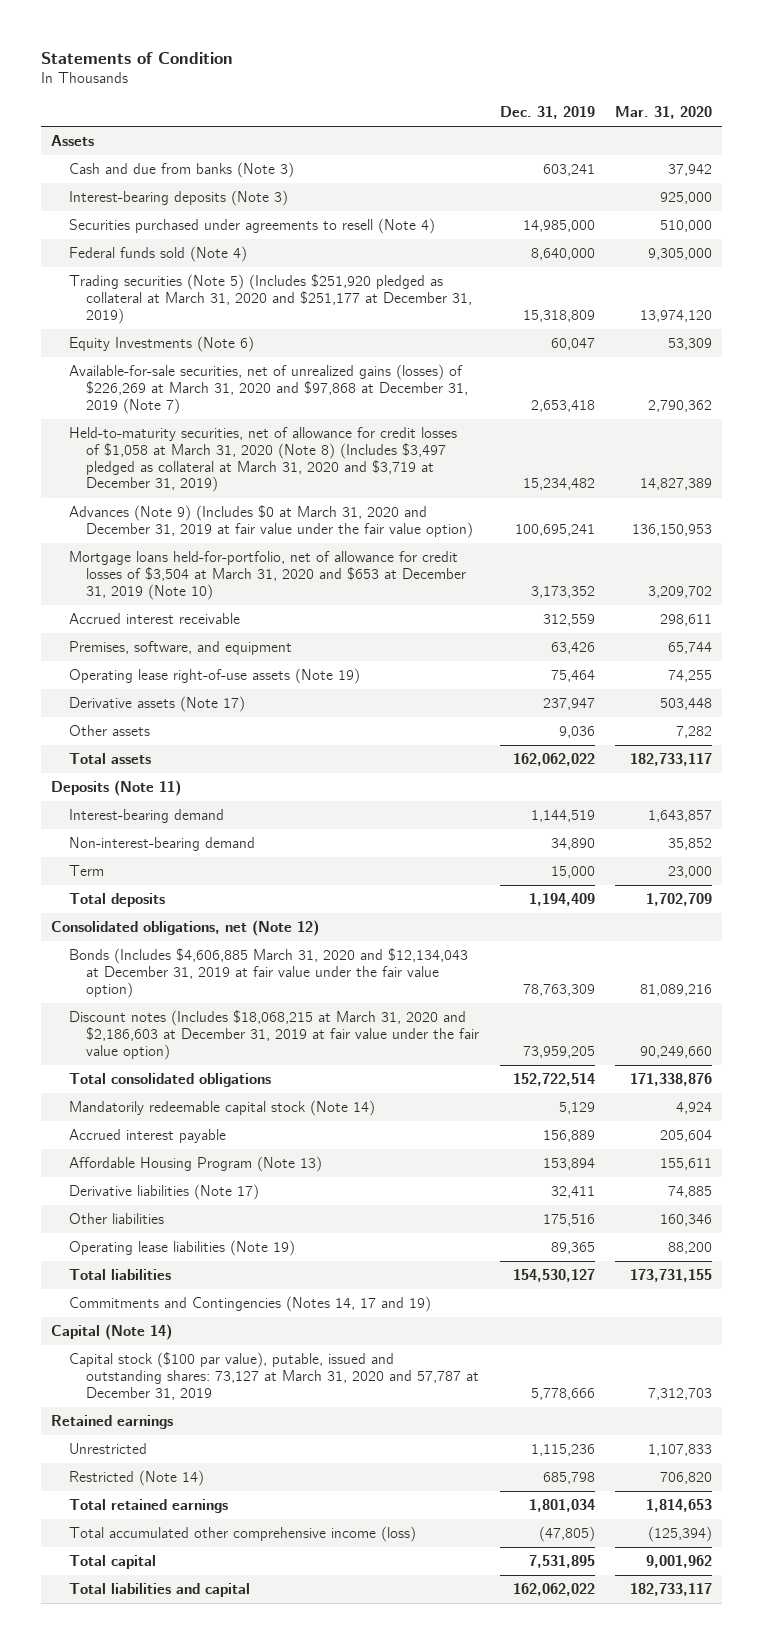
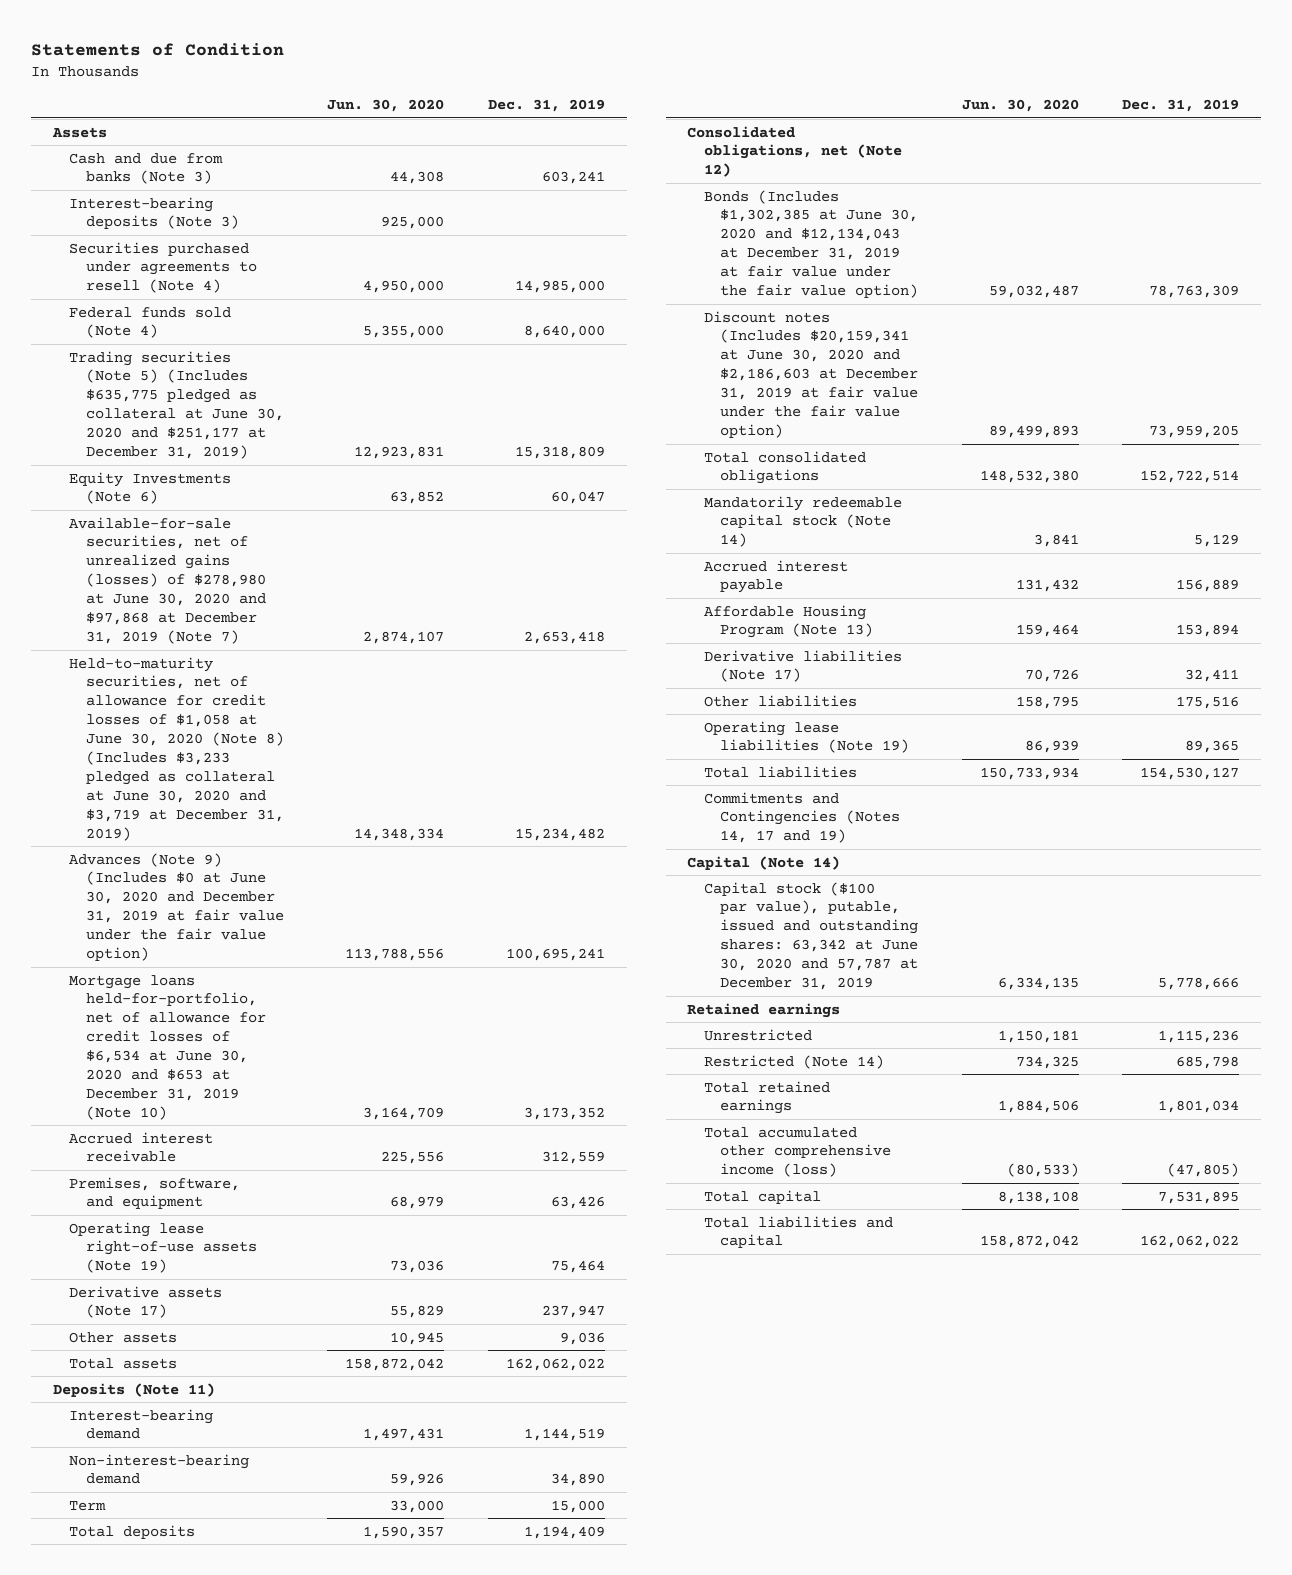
- | Dec. 31, 2019 | Mar. 31, 2020
+ | Jun. 30, 2020 | Dec. 31, 2019
- Trading securities (Note 5) (Includes $251,920 pledged as collateral at March 31, 2020 and $251,177 at December 31, 2019) | 15,318,809 | 13,974,120
+ Trading securities (Note 5) (Includes $635,775 pledged as collateral at June 30, 2020 and $251,177 at December 31, 2019) | 12,923,831 | 15,318,809
- Available-for-sale securities, net of unrealized gains (losses) of $226,269 at March 31, 2020 and $97,868 at December 31, 2019 (Note 7) | 2,653,418 | 2,790,362
- Held-to-maturity securities, net of allowance for credit losses of $1,058 at March 31, 2020 (Note 8) (Includes $3,497 pledged as collateral at March 31, 2020 and $3,719 at December 31, 2019) | 15,234,482 | 14,827,389
- Advances (Note 9) (Includes $0 at March 31, 2020 and December 31, 2019 at fair value under the fair value option) | 100,695,241 | 136,150,953
- Mortgage loans held-for-portfolio, net of allowance for credit losses of $3,504 at March 31, 2020 and $653 at December 31, 2019 (Note 10) | 3,173,352 | 3,209,702
+ Available-for-sale securities, net of unrealized gains (losses) of $278,980 at June 30, 2020 and $97,868 at December 31, 2019 (Note 7) | 2,874,107 | 2,653,418
+ Held-to-maturity securities, net of allowance for credit losses of $1,058 at June 30, 2020 (Note 8) (Includes $3,233 pledged as collateral at June 30, 2020 and $3,719 at December 31, 2019) | 14,348,334 | 15,234,482
+ Advances (Note 9) (Includes $0 at June 30, 2020 and December 31, 2019 at fair value under the fair value option) | 113,788,556 | 100,695,241
+ Mortgage loans held-for-portfolio, net of allowance for credit losses of $6,534 at June 30, 2020 and $653 at December 31, 2019 (Note 10) | 3,164,709 | 3,173,352
- Bonds (Includes $4,606,885 March 31, 2020 and $12,134,043 at December 31, 2019 at fair value under the fair value option) | 78,763,309 | 81,089,216
- Discount notes (Includes $18,068,215 at March 31, 2020 and $2,186,603 at December 31, 2019 at fair value under the fair value option) | 73,959,205 | 90,249,660
+ Bonds (Includes $1,302,385 at June 30, 2020 and $12,134,043 at December 31, 2019 at fair value under the fair value option) | 59,032,487 | 78,763,309
+ Discount notes (Includes $20,159,341 at June 30, 2020 and $2,186,603 at December 31, 2019 at fair value under the fair value option) | 89,499,893 | 73,959,205
- Capital stock ($100 par value), putable, issued and outstanding shares: 73,127 at March 31, 2020 and 57,787 at December 31, 2019 | 5,778,666 | 7,312,703
+ Capital stock ($100 par value), putable, issued and outstanding shares: 63,342 at June 30, 2020 and 57,787 at December 31, 2019 | 6,334,135 | 5,778,666

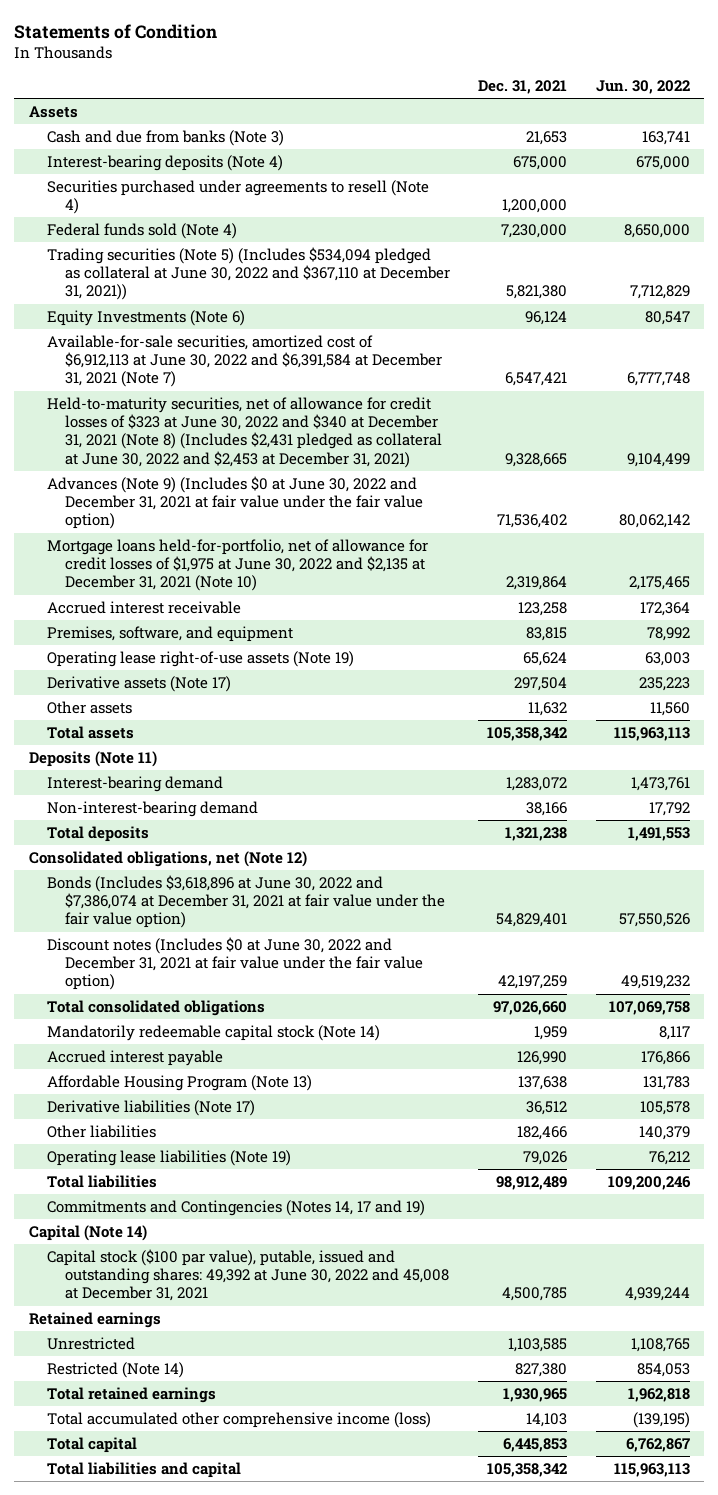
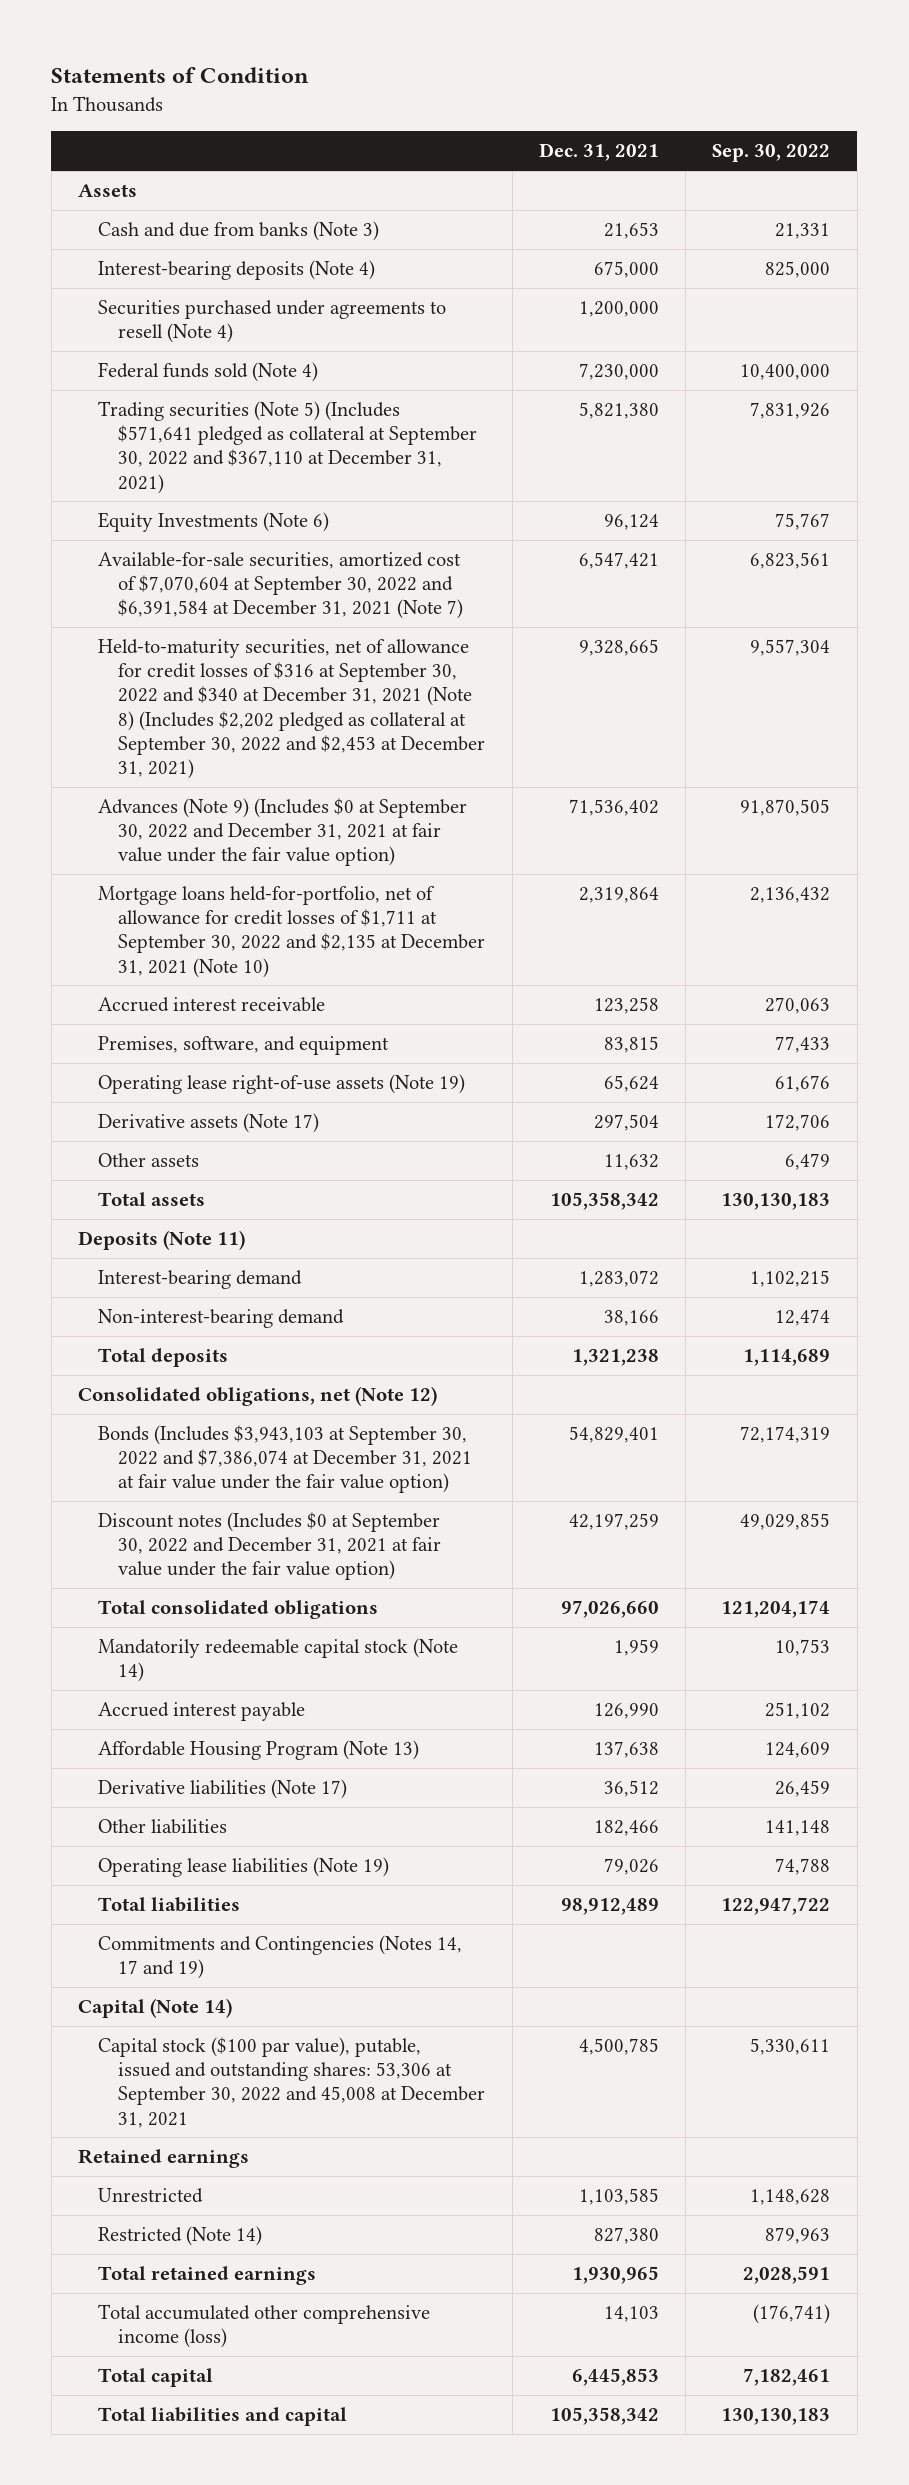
- | Dec. 31, 2021 | Jun. 30, 2022
+ | Dec. 31, 2021 | Sep. 30, 2022
- Trading securities (Note 5) (Includes $534,094 pledged as collateral at June 30, 2022 and $367,110 at December 31, 2021)) | 5,821,380 | 7,712,829
+ Trading securities (Note 5) (Includes $571,641 pledged as collateral at September 30, 2022 and $367,110 at December 31, 2021) | 5,821,380 | 7,831,926
- Available-for-sale securities, amortized cost of $6,912,113 at June 30, 2022 and $6,391,584 at December 31, 2021 (Note 7) | 6,547,421 | 6,777,748
- Held-to-maturity securities, net of allowance for credit losses of $323 at June 30, 2022 and $340 at December 31, 2021 (Note 8) (Includes $2,431 pledged as collateral at June 30, 2022 and $2,453 at December 31, 2021) | 9,328,665 | 9,104,499
- Advances (Note 9) (Includes $0 at June 30, 2022 and December 31, 2021 at fair value under the fair value option) | 71,536,402 | 80,062,142
- Mortgage loans held-for-portfolio, net of allowance for credit losses of $1,975 at June 30, 2022 and $2,135 at December 31, 2021 (Note 10) | 2,319,864 | 2,175,465
+ Available-for-sale securities, amortized cost of $7,070,604 at September 30, 2022 and $6,391,584 at December 31, 2021 (Note 7) | 6,547,421 | 6,823,561
+ Held-to-maturity securities, net of allowance for credit losses of $316 at September 30, 2022 and $340 at December 31, 2021 (Note 8) (Includes $2,202 pledged as collateral at September 30, 2022 and $2,453 at December 31, 2021) | 9,328,665 | 9,557,304
+ Advances (Note 9) (Includes $0 at September 30, 2022 and December 31, 2021 at fair value under the fair value option) | 71,536,402 | 91,870,505
+ Mortgage loans held-for-portfolio, net of allowance for credit losses of $1,711 at September 30, 2022 and $2,135 at December 31, 2021 (Note 10) | 2,319,864 | 2,136,432
- Bonds (Includes $3,618,896 at June 30, 2022 and $7,386,074 at December 31, 2021 at fair value under the fair value option) | 54,829,401 | 57,550,526
- Discount notes (Includes $0 at June 30, 2022 and December 31, 2021 at fair value under the fair value option) | 42,197,259 | 49,519,232
+ Bonds (Includes $3,943,103 at September 30, 2022 and $7,386,074 at December 31, 2021 at fair value under the fair value option) | 54,829,401 | 72,174,319
+ Discount notes (Includes $0 at September 30, 2022 and December 31, 2021 at fair value under the fair value option) | 42,197,259 | 49,029,855
- Capital stock ($100 par value), putable, issued and outstanding shares: 49,392 at June 30, 2022 and 45,008 at December 31, 2021 | 4,500,785 | 4,939,244
+ Capital stock ($100 par value), putable, issued and outstanding shares: 53,306 at September 30, 2022 and 45,008 at December 31, 2021 | 4,500,785 | 5,330,611

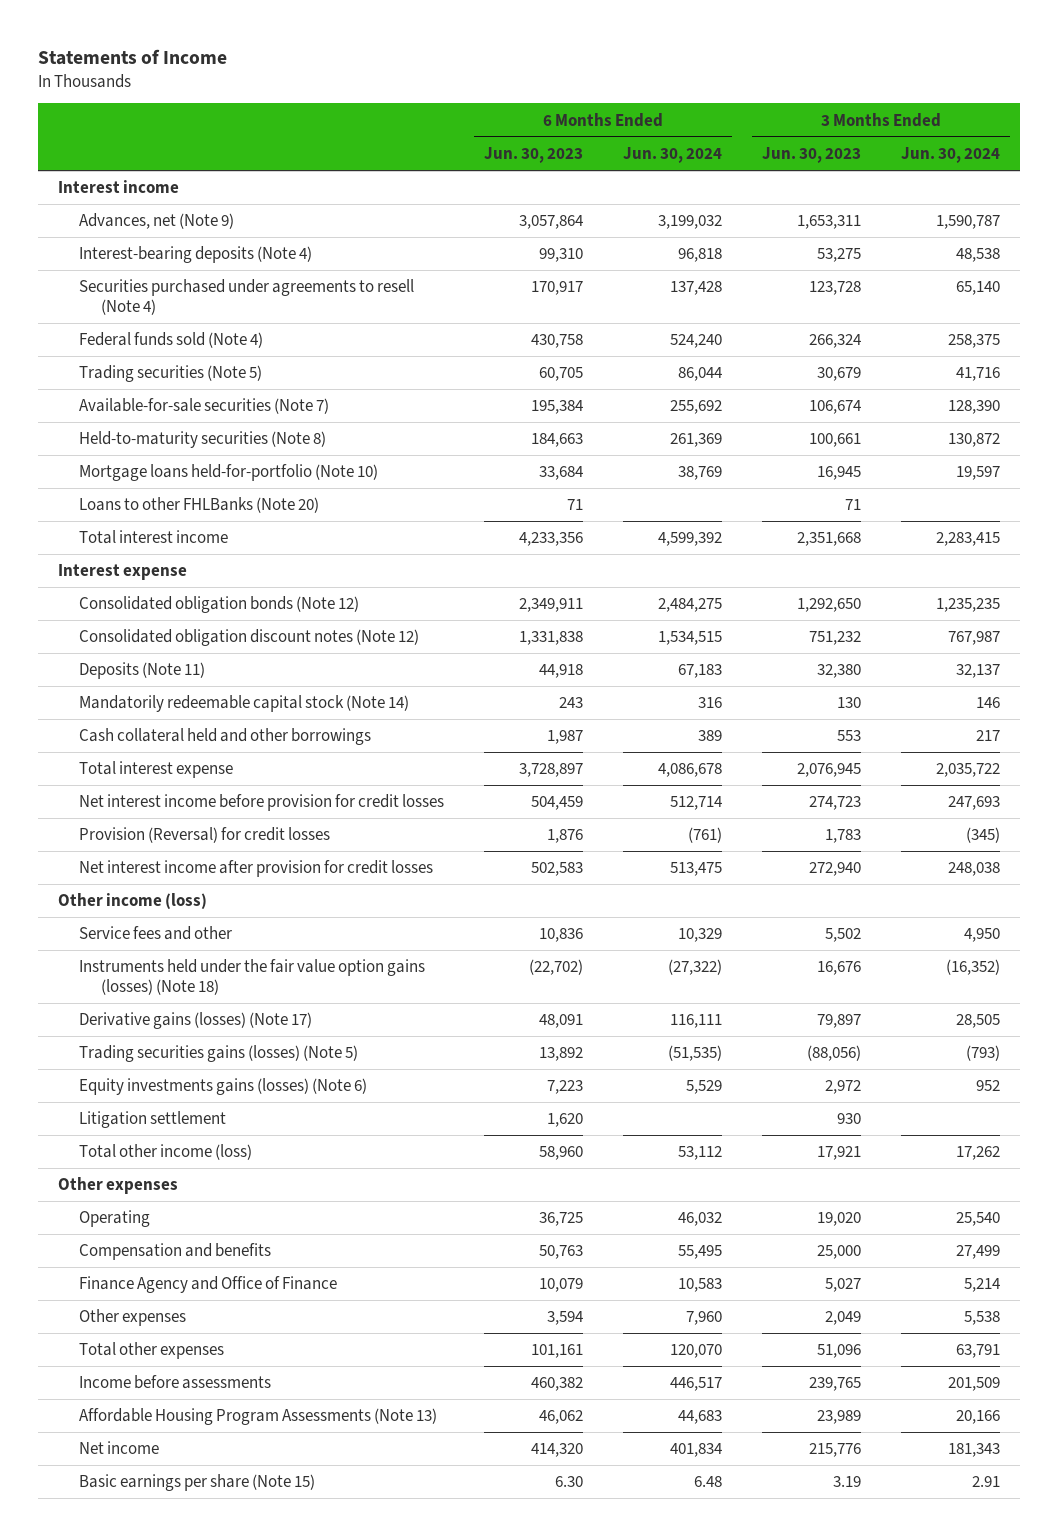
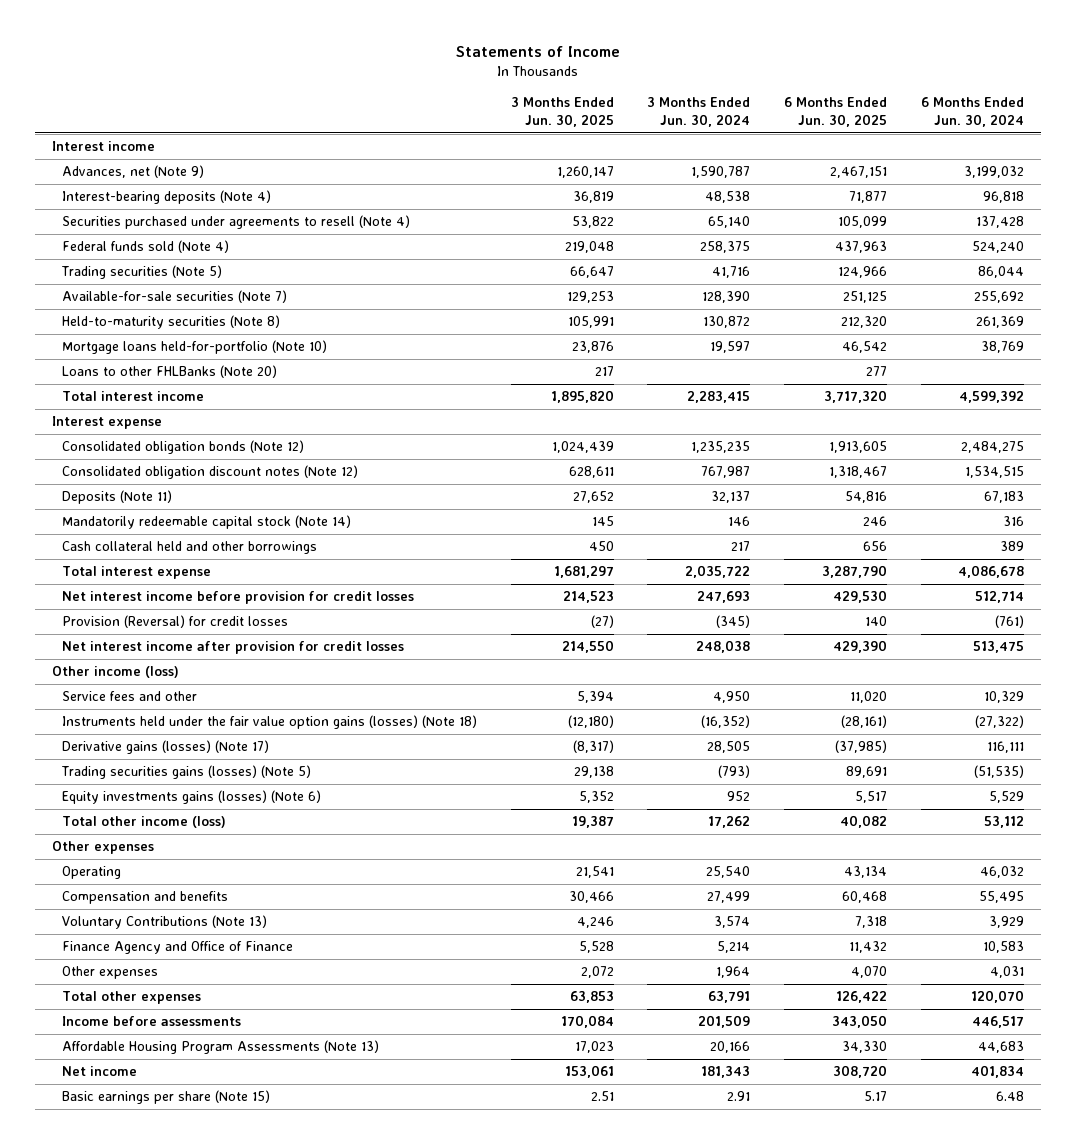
- | 6 Months Ended Jun. 30, 2023 | 6 Months Ended Jun. 30, 2024 | 3 Months Ended Jun. 30, 2023 | 3 Months Ended Jun. 30, 2024
+ | 3 Months Ended Jun. 30, 2025 | 3 Months Ended Jun. 30, 2024 | 6 Months Ended Jun. 30, 2025 | 6 Months Ended Jun. 30, 2024
- Litigation settlement | 1,620 | | 930 |
+ Voluntary Contributions (Note 13) | 4,246 | 3,574 | 7,318 | 3,929
- Other expenses | 3,594 | 7,960 | 2,049 | 5,538
+ Other expenses | 2,072 | 1,964 | 4,070 | 4,031

